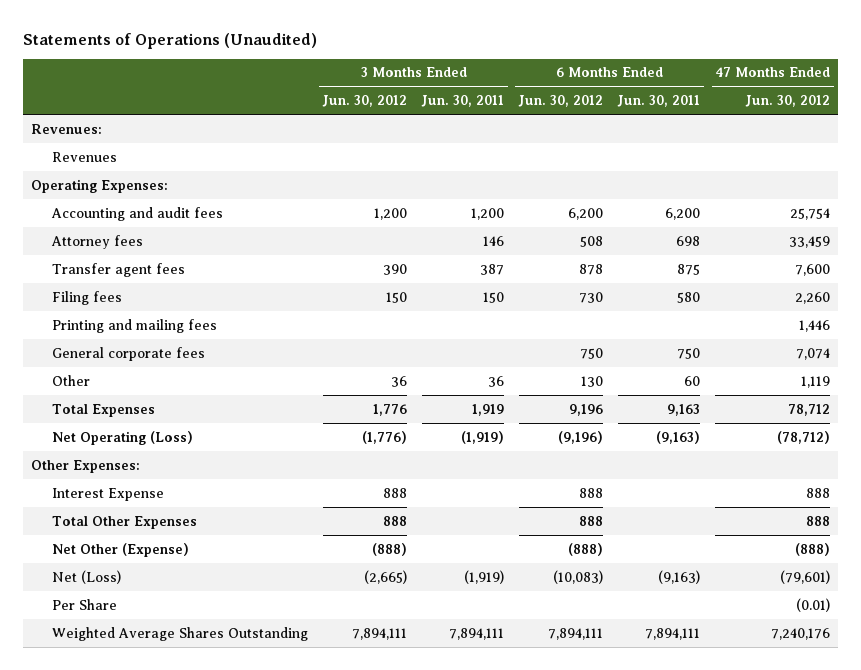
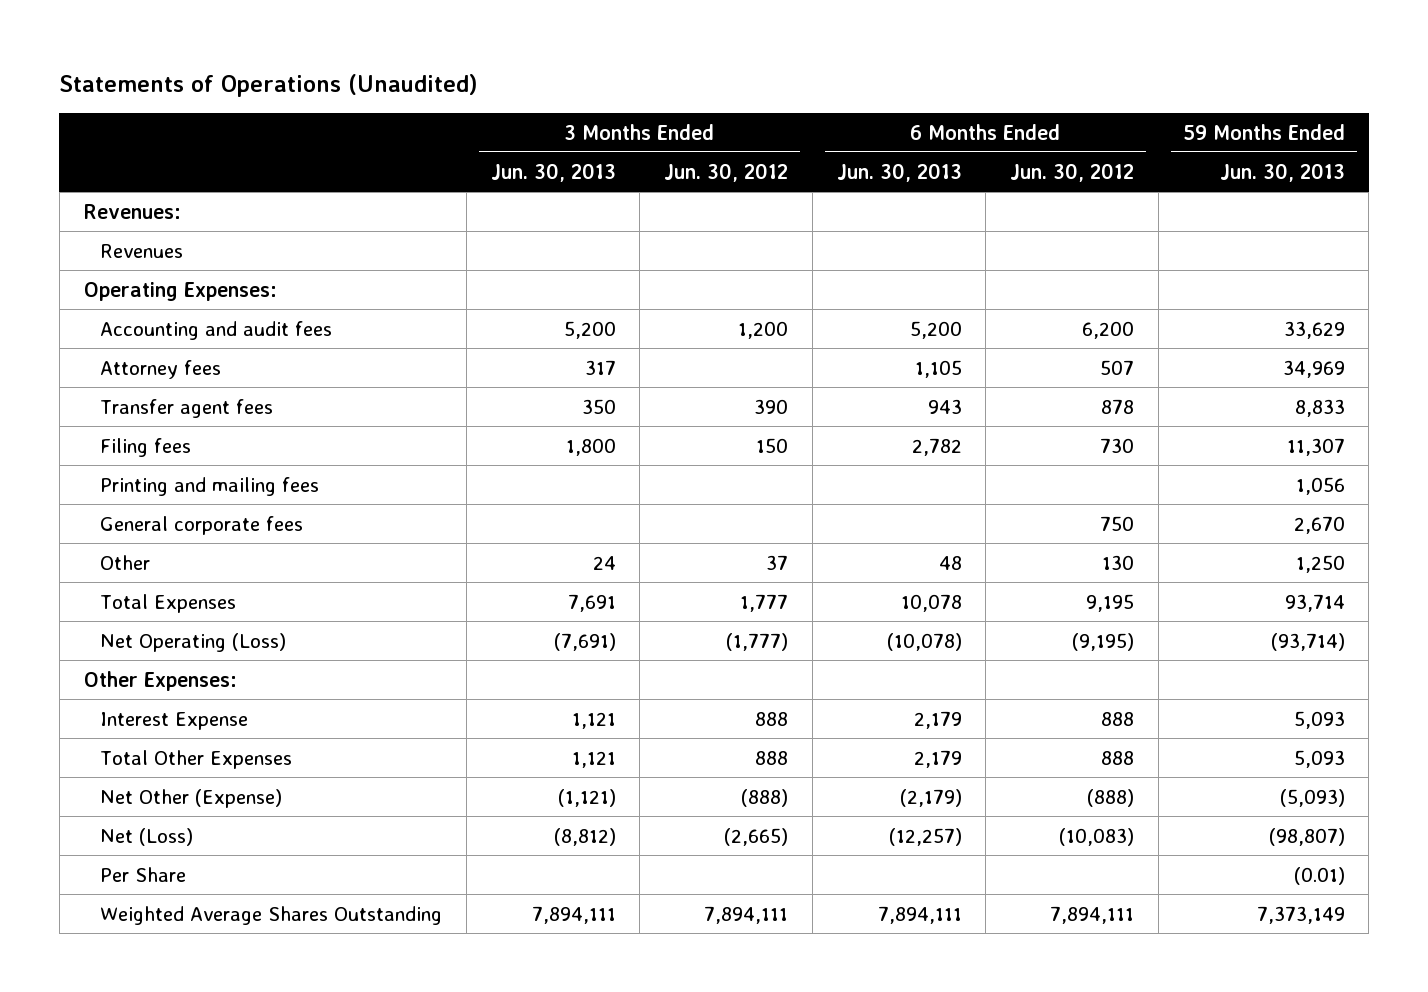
- | 3 Months Ended Jun. 30, 2012 | 3 Months Ended Jun. 30, 2011 | 6 Months Ended Jun. 30, 2012 | 6 Months Ended Jun. 30, 2011 | 47 Months Ended Jun. 30, 2012
+ | 3 Months Ended Jun. 30, 2013 | 3 Months Ended Jun. 30, 2012 | 6 Months Ended Jun. 30, 2013 | 6 Months Ended Jun. 30, 2012 | 59 Months Ended Jun. 30, 2013
- Attorney fees | | 146 | 508 | 698 | 33,459
+ Attorney fees | 317 | | 1,105 | 507 | 34,969
- Other | 36 | 36 | 130 | 60 | 1,119
- Total Expenses | 1,776 | 1,919 | 9,196 | 9,163 | 78,712
- Net Operating (Loss) | (1,776) | (1,919) | (9,196) | (9,163) | (78,712)
+ Other | 24 | 37 | 48 | 130 | 1,250
+ Total Expenses | 7,691 | 1,777 | 10,078 | 9,195 | 93,714
+ Net Operating (Loss) | (7,691) | (1,777) | (10,078) | (9,195) | (93,714)

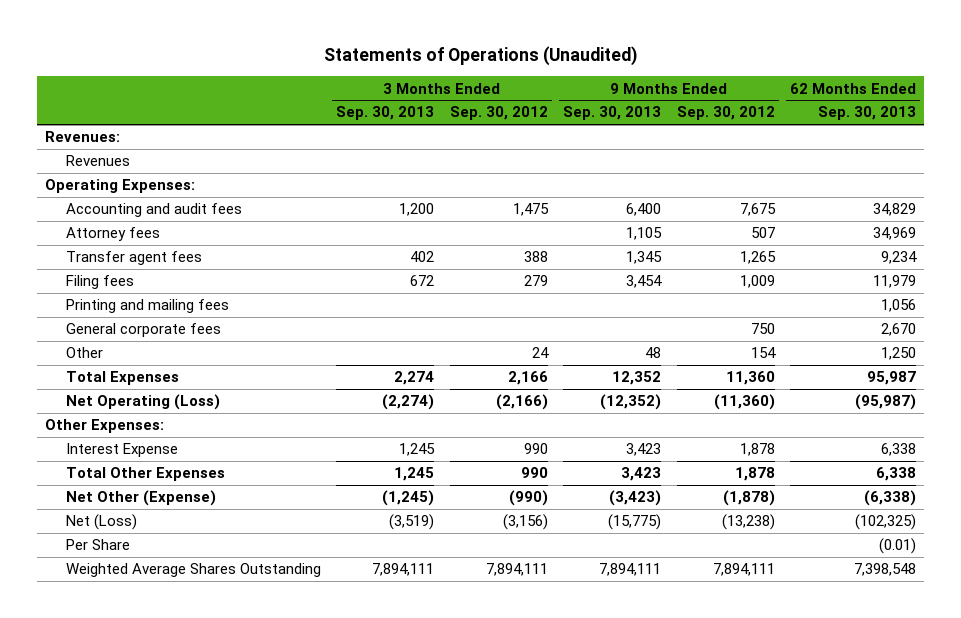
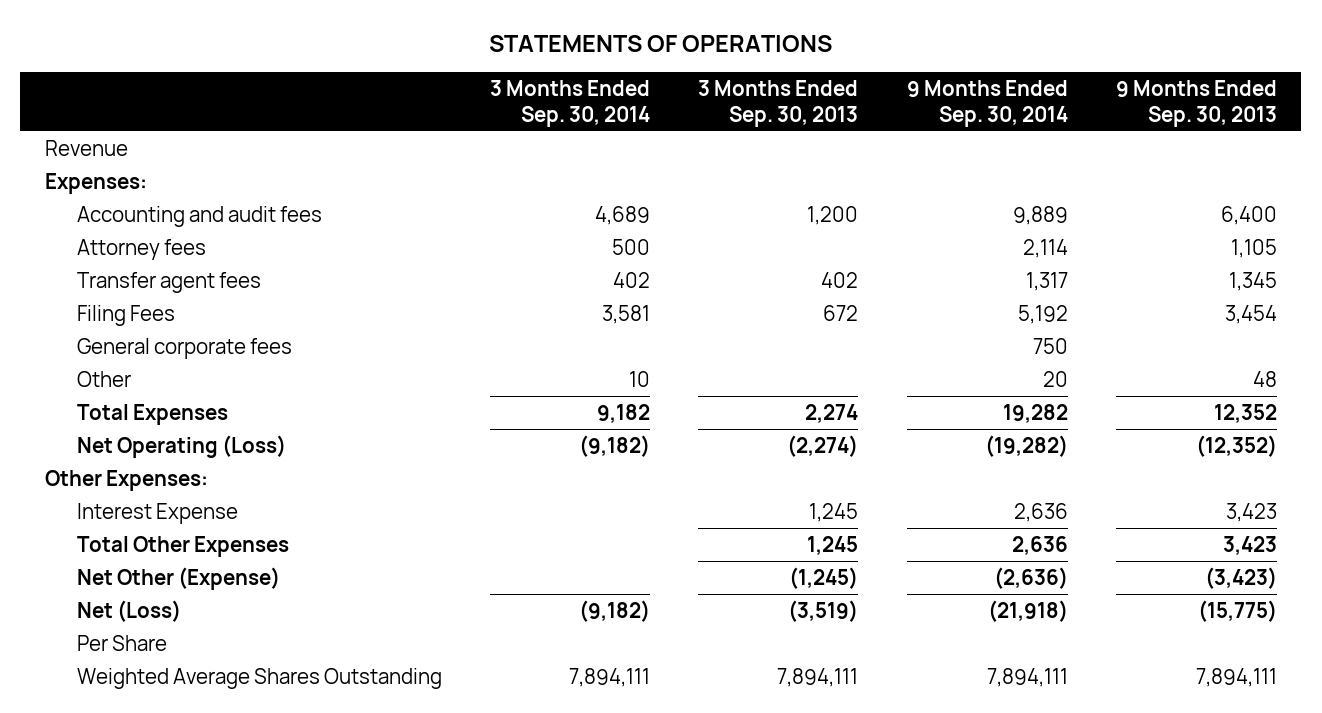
- Statements of Operations (Unaudited)
+ STATEMENTS OF OPERATIONS
- | 3 Months Ended Sep. 30, 2013 | 3 Months Ended Sep. 30, 2012 | 9 Months Ended Sep. 30, 2013 | 9 Months Ended Sep. 30, 2012 | 62 Months Ended Sep. 30, 2013
+ | 3 Months Ended Sep. 30, 2014 | 3 Months Ended Sep. 30, 2013 | 9 Months Ended Sep. 30, 2014 | 9 Months Ended Sep. 30, 2013
- Revenues:
- Revenues
- Operating Expenses:
+ Revenue
+ Expenses:
- Filing fees | 672 | 279 | 3,454 | 1,009 | 11,979
- Printing and mailing fees | | | | | 1,056
+ Filing Fees | 3,581 | 672 | 5,192 | 3,454

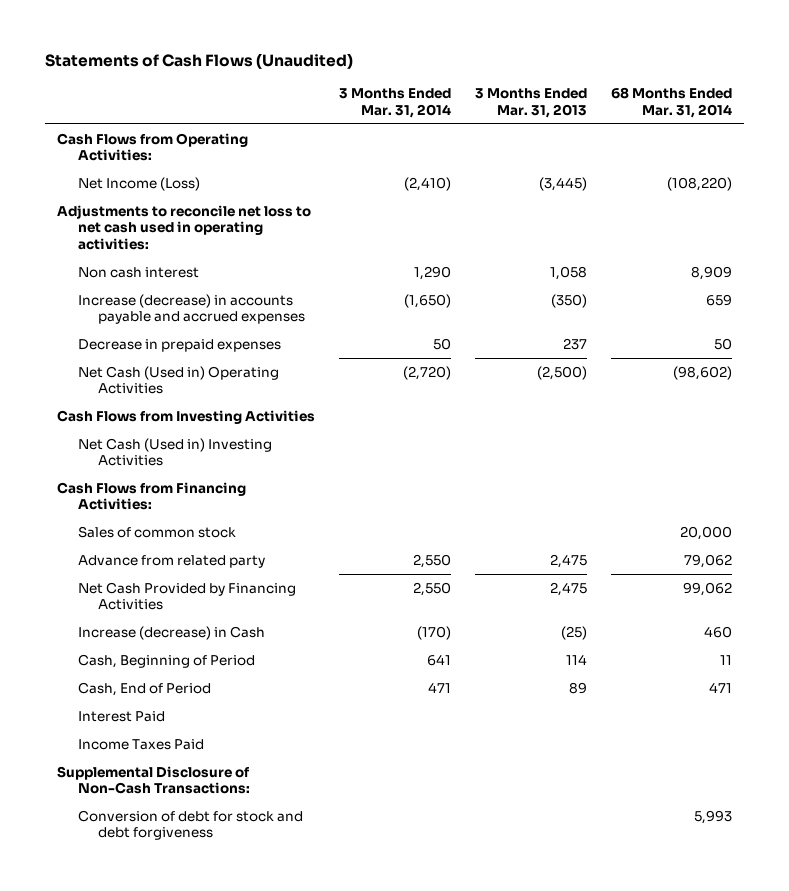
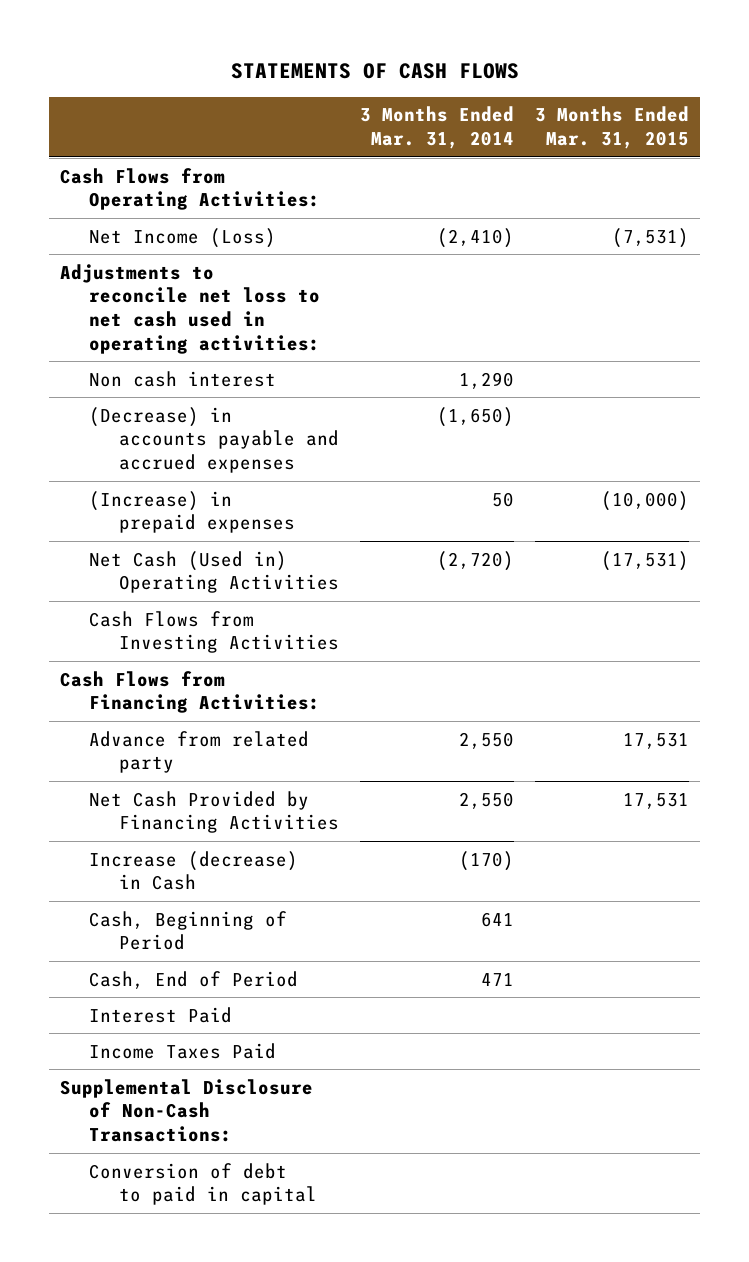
- Statements of Cash Flows (Unaudited)
+ STATEMENTS OF CASH FLOWS
- | 3 Months Ended Mar. 31, 2014 | 3 Months Ended Mar. 31, 2013 | 68 Months Ended Mar. 31, 2014
+ | 3 Months Ended Mar. 31, 2014 | 3 Months Ended Mar. 31, 2015
- Increase (decrease) in accounts payable and accrued expenses | (1,650) | (350) | 659
- Decrease in prepaid expenses | 50 | 237 | 50
+ (Decrease) in accounts payable and accrued expenses | (1,650) |
+ (Increase) in prepaid expenses | 50 | (10,000)
- Net Cash (Used in) Investing Activities
- Sales of common stock | | | 20,000
- Conversion of debt for stock and debt forgiveness | | | 5,993
+ Conversion of debt to paid in capital

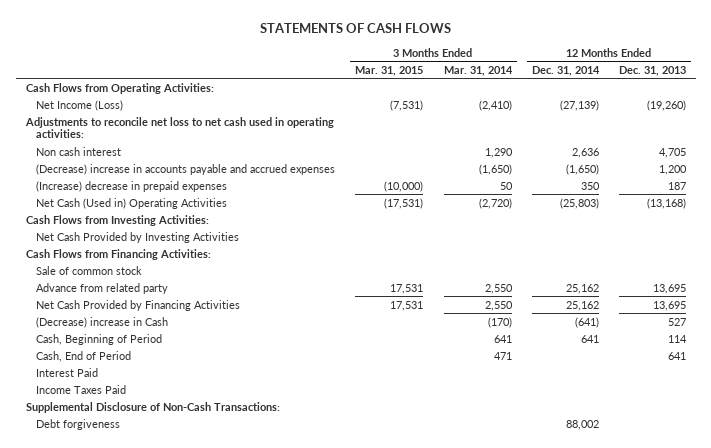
- | 3 Months Ended Mar. 31, 2014 | 3 Months Ended Mar. 31, 2015
+ | 3 Months Ended Mar. 31, 2015 | 3 Months Ended Mar. 31, 2014 | 12 Months Ended Dec. 31, 2014 | 12 Months Ended Dec. 31, 2013
- (Decrease) in accounts payable and accrued expenses | (1,650) |
- (Increase) in prepaid expenses | 50 | (10,000)
+ (Decrease) increase in accounts payable and accrued expenses | | (1,650) | (1,650) | 1,200
+ (Increase) decrease in prepaid expenses | (10,000) | 50 | 350 | 187
- Cash Flows from Investing Activities
+ Cash Flows from Investing Activities:
+ Net Cash Provided by Investing Activities
+ Sale of common stock
- Increase (decrease) in Cash | (170) |
+ (Decrease) increase in Cash | | (170) | (641) | 527
- Conversion of debt to paid in capital
+ Debt forgiveness | | | 88,002 |

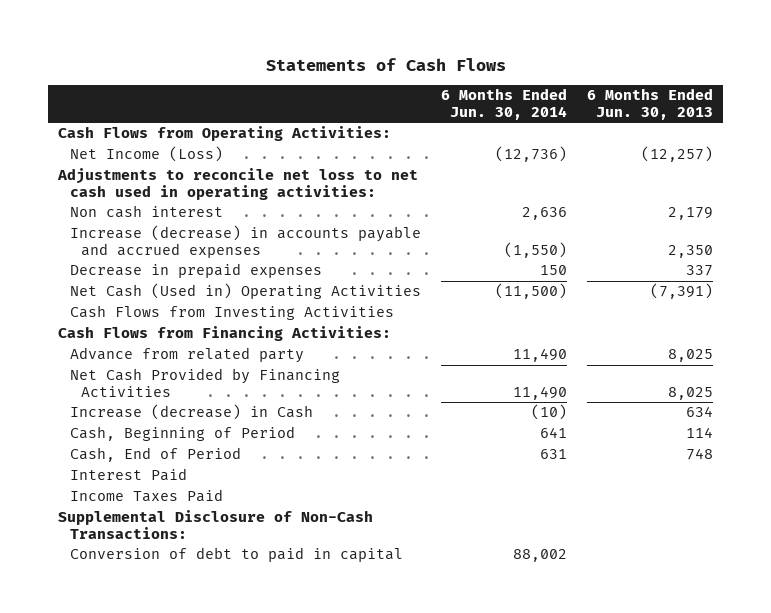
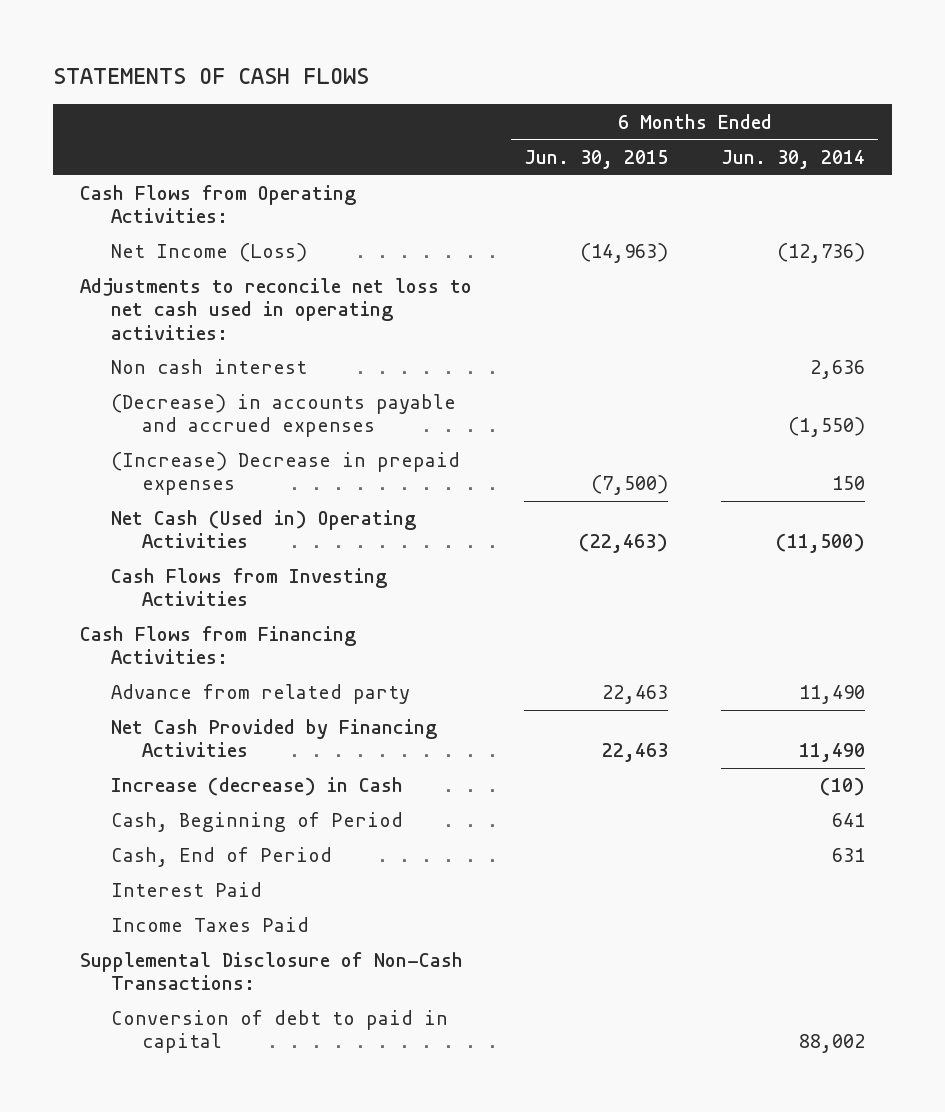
- Statements of Cash Flows
+ STATEMENTS OF CASH FLOWS
- | 6 Months Ended Jun. 30, 2014 | 6 Months Ended Jun. 30, 2013
+ | 6 Months Ended Jun. 30, 2015 | 6 Months Ended Jun. 30, 2014
- Increase (decrease) in accounts payable and accrued expenses | (1,550) | 2,350
- Decrease in prepaid expenses | 150 | 337
+ (Decrease) in accounts payable and accrued expenses | | (1,550)
+ (Increase) Decrease in prepaid expenses | (7,500) | 150

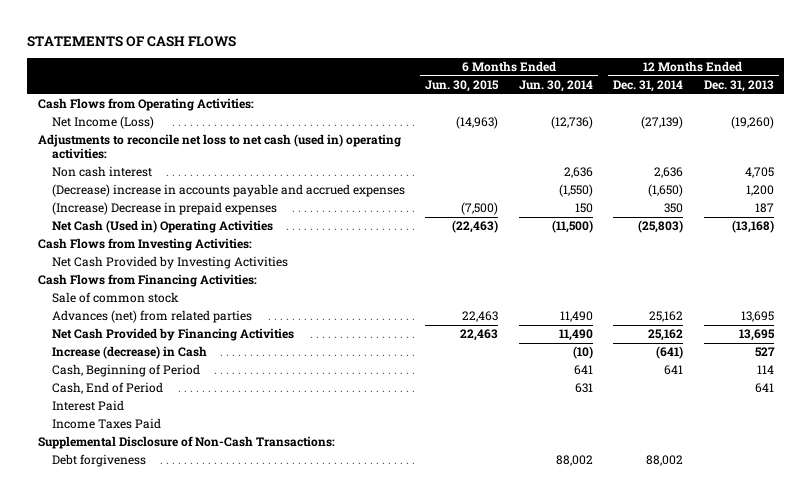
- | 6 Months Ended Jun. 30, 2015 | 6 Months Ended Jun. 30, 2014
+ | 6 Months Ended Jun. 30, 2015 | 6 Months Ended Jun. 30, 2014 | 12 Months Ended Dec. 31, 2014 | 12 Months Ended Dec. 31, 2013
- Adjustments to reconcile net loss to net cash used in operating activities:
+ Adjustments to reconcile net loss to net cash (used in) operating activities:
- (Decrease) in accounts payable and accrued expenses | | (1,550)
+ (Decrease) increase in accounts payable and accrued expenses | | (1,550) | (1,650) | 1,200
- Cash Flows from Investing Activities
+ Cash Flows from Investing Activities:
+ Net Cash Provided by Investing Activities
- Advance from related party | 22,463 | 11,490
+ Sale of common stock
+ Advances (net) from related parties | 22,463 | 11,490 | 25,162 | 13,695
- Conversion of debt to paid in capital | | 88,002
+ Debt forgiveness | | 88,002 | 88,002 |

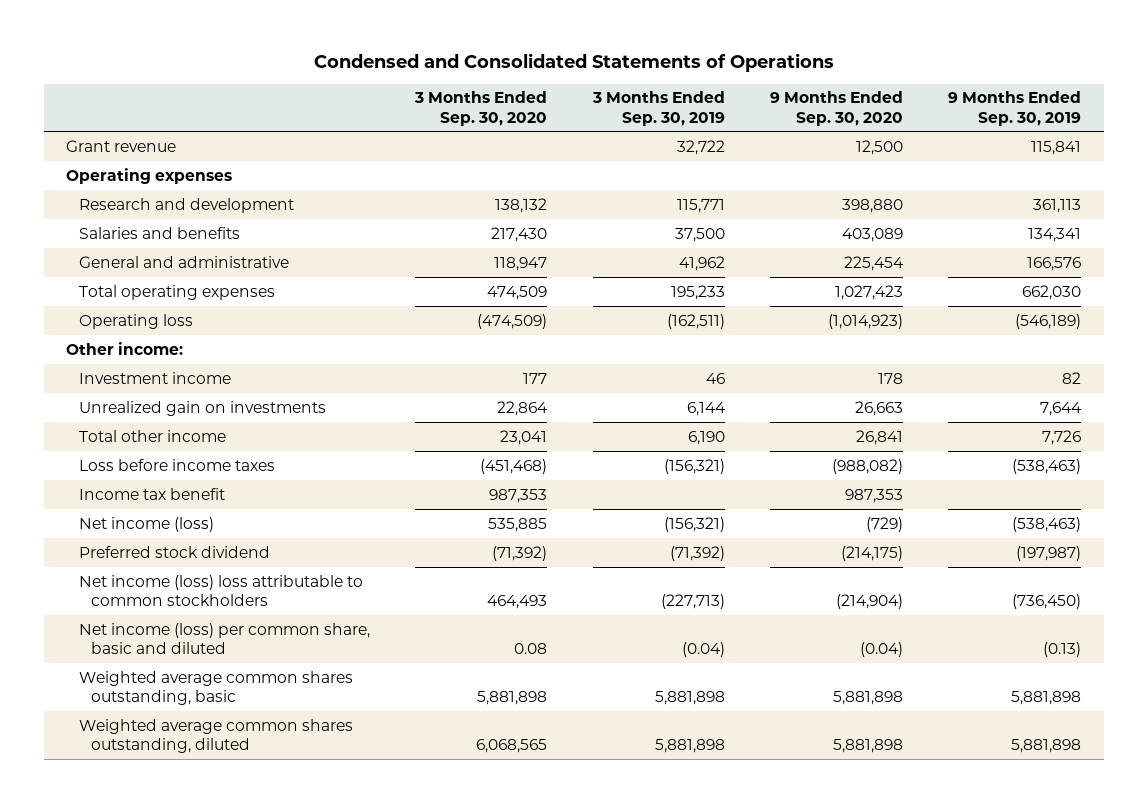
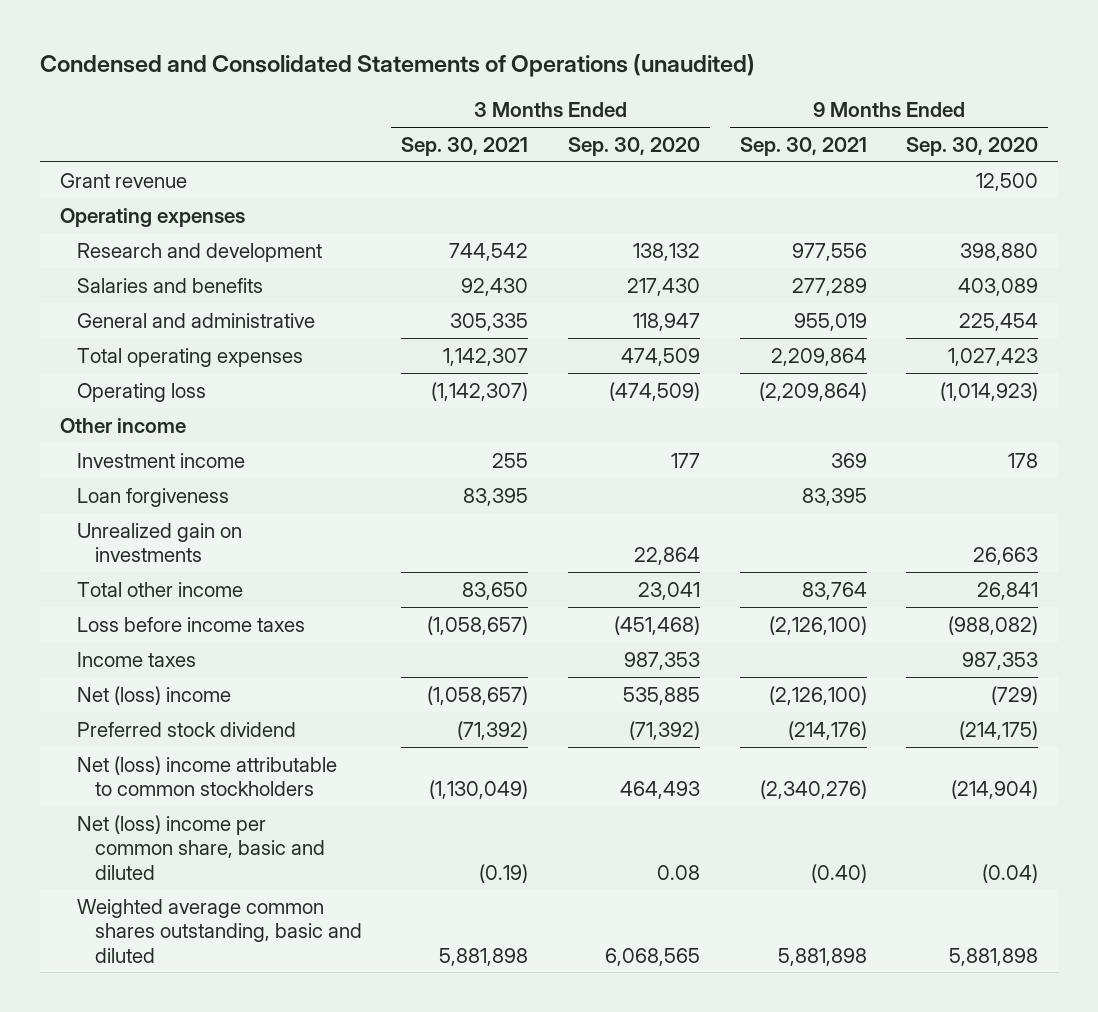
- Condensed and Consolidated Statements of Operations
+ Condensed and Consolidated Statements of Operations (unaudited)
- | 3 Months Ended Sep. 30, 2020 | 3 Months Ended Sep. 30, 2019 | 9 Months Ended Sep. 30, 2020 | 9 Months Ended Sep. 30, 2019
+ | 3 Months Ended Sep. 30, 2021 | 3 Months Ended Sep. 30, 2020 | 9 Months Ended Sep. 30, 2021 | 9 Months Ended Sep. 30, 2020
- Other income:
+ Other income
+ Loan forgiveness | 83,395 | | 83,395 |
- Income tax benefit | 987,353 | | 987,353 |
- Net income (loss) | 535,885 | (156,321) | (729) | (538,463)
+ Income taxes | | 987,353 | | 987,353
+ Net (loss) income | (1,058,657) | 535,885 | (2,126,100) | (729)
- Net income (loss) loss attributable to common stockholders | 464,493 | (227,713) | (214,904) | (736,450)
- Net income (loss) per common share, basic and diluted | 0.08 | (0.04) | (0.04) | (0.13)
- Weighted average common shares outstanding, basic | 5,881,898 | 5,881,898 | 5,881,898 | 5,881,898
- Weighted average common shares outstanding, diluted | 6,068,565 | 5,881,898 | 5,881,898 | 5,881,898
+ Net (loss) income attributable to common stockholders | (1,130,049) | 464,493 | (2,340,276) | (214,904)
+ Net (loss) income per common share, basic and diluted | (0.19) | 0.08 | (0.40) | (0.04)
+ Weighted average common shares outstanding, basic and diluted | 5,881,898 | 6,068,565 | 5,881,898 | 5,881,898

